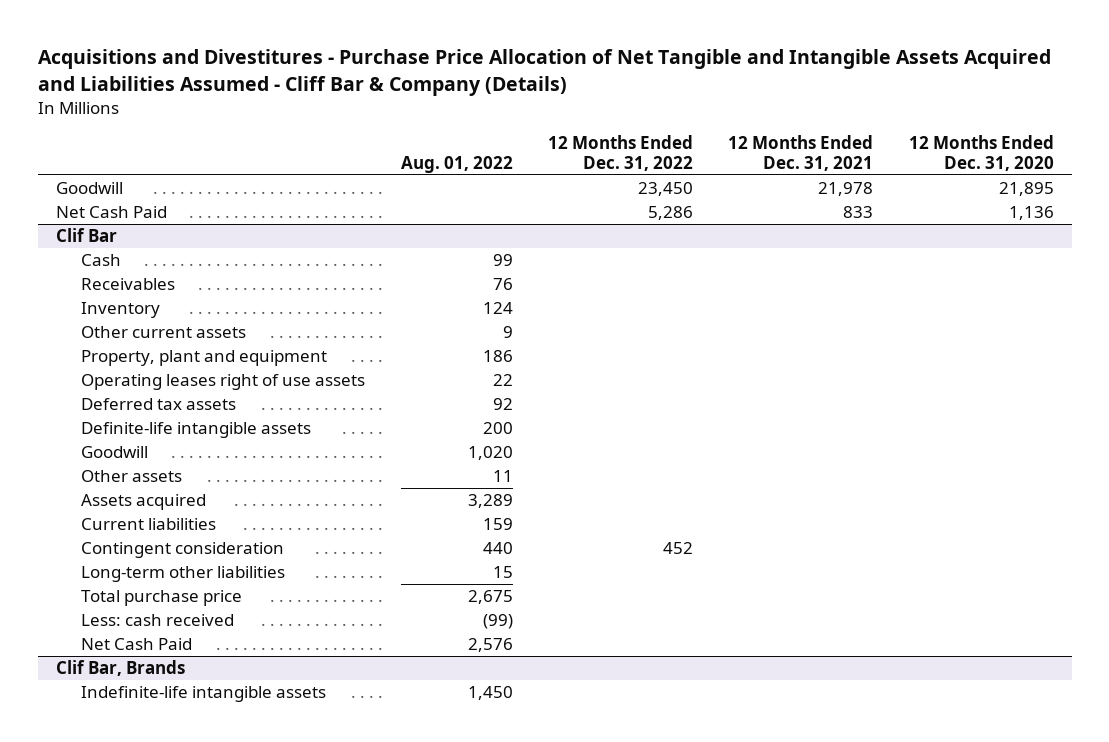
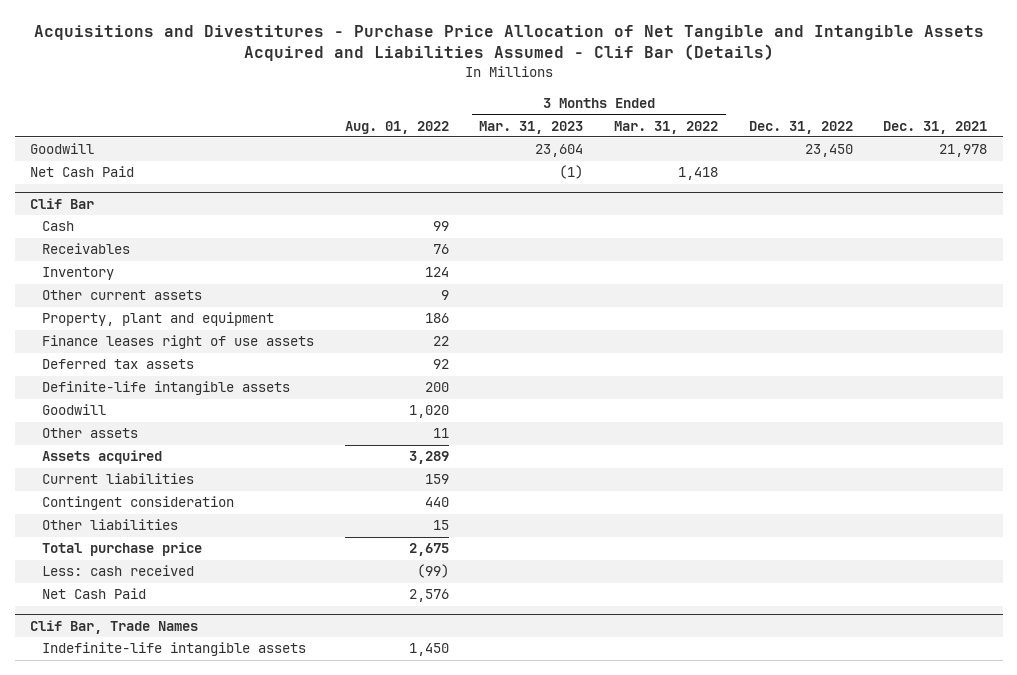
- Acquisitions and Divestitures - Purchase Price Allocation of Net Tangible and Intangible Assets Acquired and Liabilities Assumed - Cliff Bar & Company (Details)
+ Acquisitions and Divestitures - Purchase Price Allocation of Net Tangible and Intangible Assets Acquired and Liabilities Assumed - Clif Bar (Details)
- | Aug. 01, 2022 | 12 Months Ended Dec. 31, 2022 | 12 Months Ended Dec. 31, 2021 | 12 Months Ended Dec. 31, 2020
+ | Aug. 01, 2022 | 3 Months Ended Mar. 31, 2023 | 3 Months Ended Mar. 31, 2022 | Dec. 31, 2022 | Dec. 31, 2021
@ Clif Bar
- Operating leases right of use assets | 22 | | |
+ Finance leases right of use assets | 22 | | | |
- Long-term other liabilities | 15 | | |
+ Other liabilities | 15 | | | |
- Clif Bar, Brands
+ Clif Bar, Trade Names

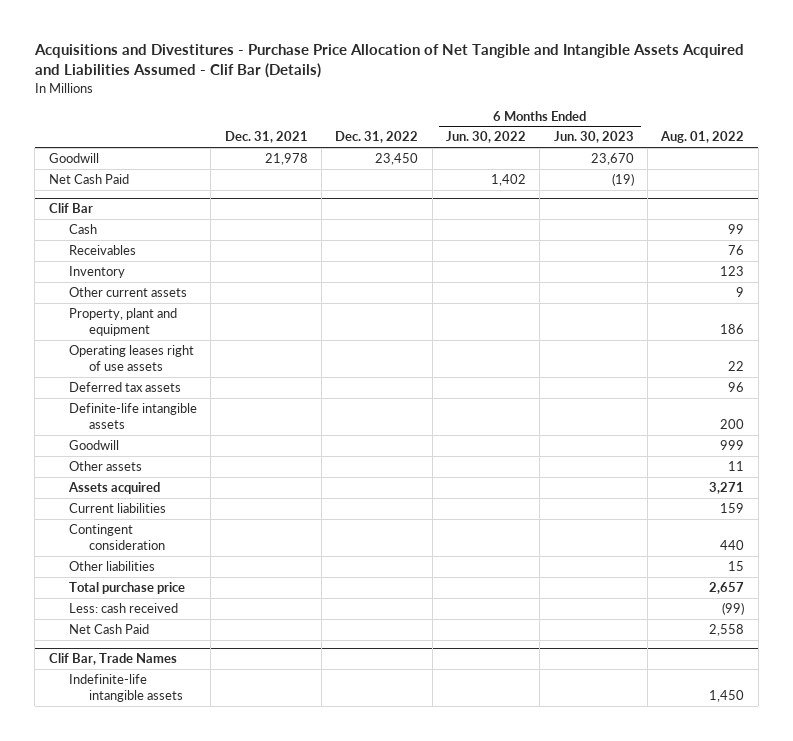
- | Aug. 01, 2022 | 3 Months Ended Mar. 31, 2023 | 3 Months Ended Mar. 31, 2022 | Dec. 31, 2022 | Dec. 31, 2021
+ | Dec. 31, 2021 | Dec. 31, 2022 | 6 Months Ended Jun. 30, 2022 | 6 Months Ended Jun. 30, 2023 | Aug. 01, 2022
@ Clif Bar
- Inventory | 124 | | | |
+ Inventory | | | | | 123
- Finance leases right of use assets | 22 | | | |
- Deferred tax assets | 92 | | | |
+ Operating leases right of use assets | | | | | 22
+ Deferred tax assets | | | | | 96
- Goodwill | 1,020 | | | |
+ Goodwill | | | | | 999
- Assets acquired | 3,289 | | | |
+ Assets acquired | | | | | 3,271
- Total purchase price | 2,675 | | | |
+ Total purchase price | | | | | 2,657
- Net Cash Paid | 2,576 | | | |
+ Net Cash Paid | | | | | 2,558

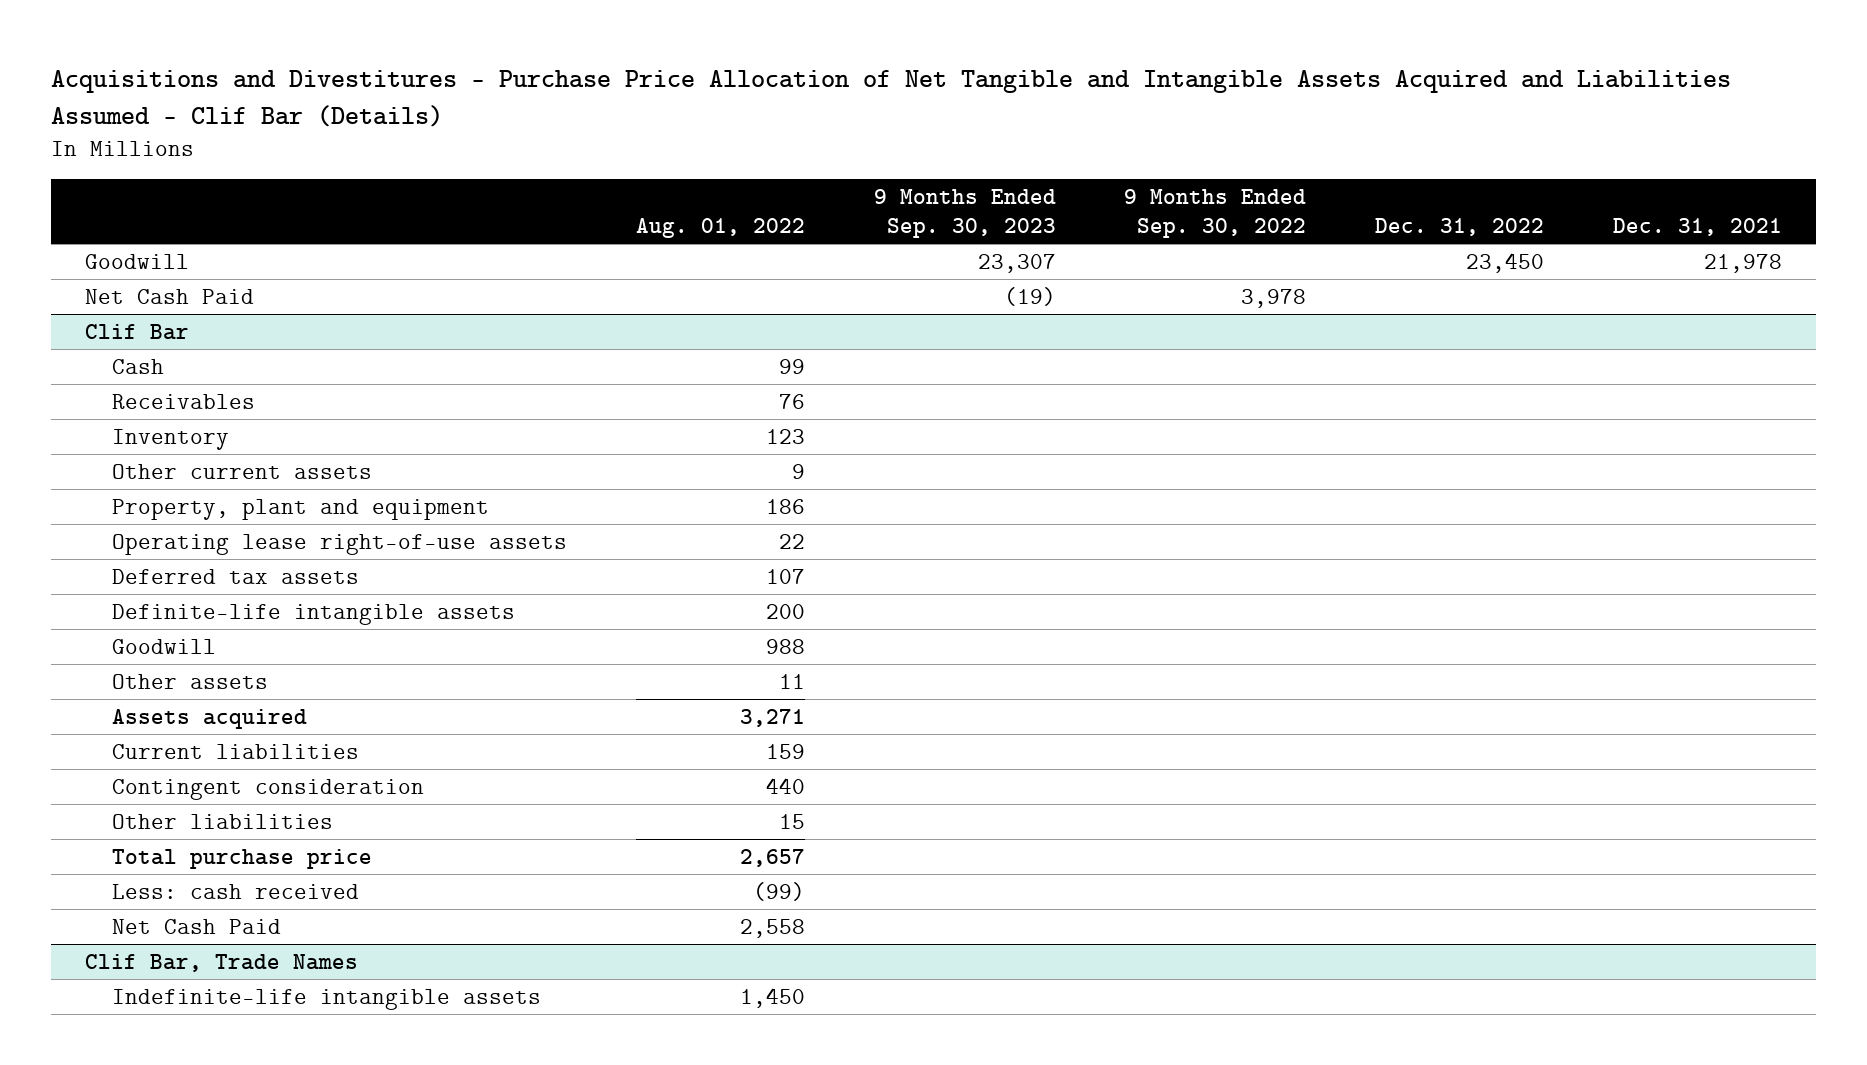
- | Dec. 31, 2021 | Dec. 31, 2022 | 6 Months Ended Jun. 30, 2022 | 6 Months Ended Jun. 30, 2023 | Aug. 01, 2022
+ | Aug. 01, 2022 | 9 Months Ended Sep. 30, 2023 | 9 Months Ended Sep. 30, 2022 | Dec. 31, 2022 | Dec. 31, 2021
@ Clif Bar
- Operating leases right of use assets | | | | | 22
- Deferred tax assets | | | | | 96
+ Operating lease right-of-use assets | 22 | | | |
+ Deferred tax assets | 107 | | | |
- Goodwill | | | | | 999
+ Goodwill | 988 | | | |

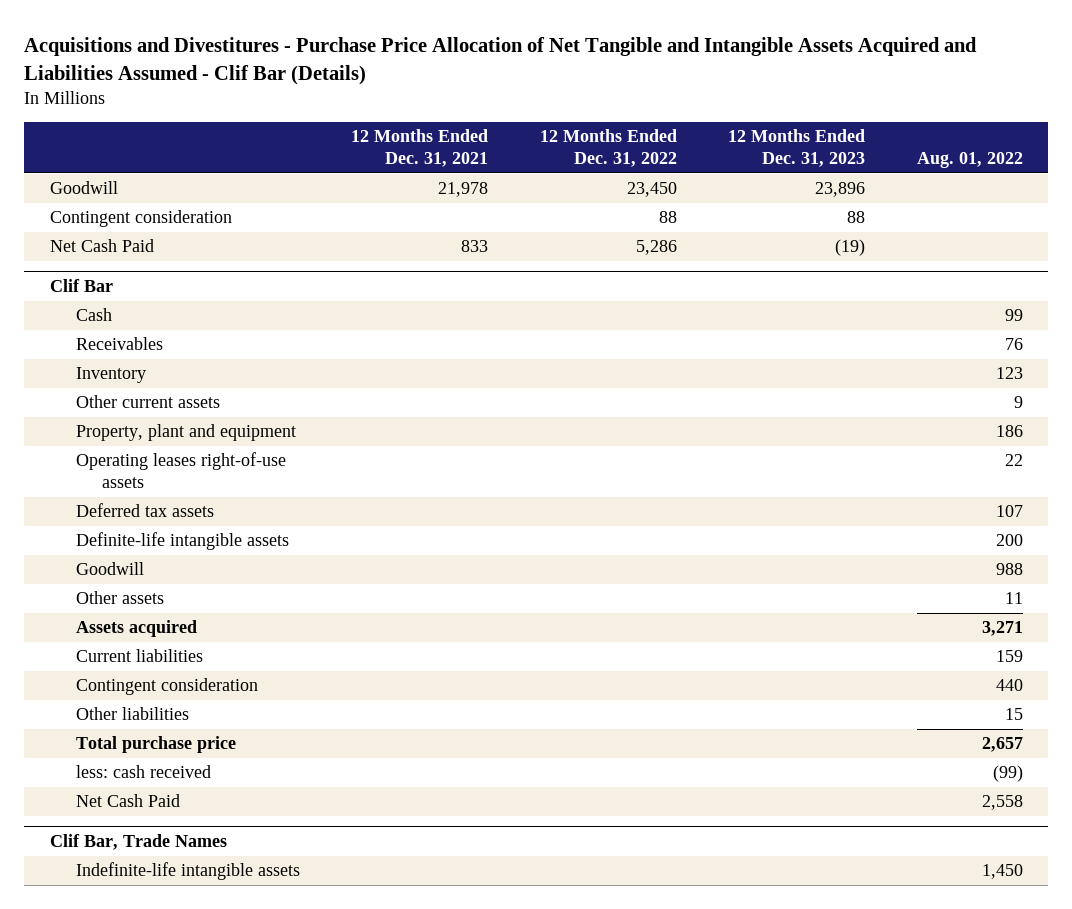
- | Aug. 01, 2022 | 9 Months Ended Sep. 30, 2023 | 9 Months Ended Sep. 30, 2022 | Dec. 31, 2022 | Dec. 31, 2021
+ | 12 Months Ended Dec. 31, 2021 | 12 Months Ended Dec. 31, 2022 | 12 Months Ended Dec. 31, 2023 | Aug. 01, 2022
+ Contingent consideration | | 88 | 88 |
@ Clif Bar
- Operating lease right-of-use assets | 22 | | | |
+ Operating leases right-of-use assets | | | | 22
- Less: cash received | (99) | | | |
+ less: cash received | | | | (99)

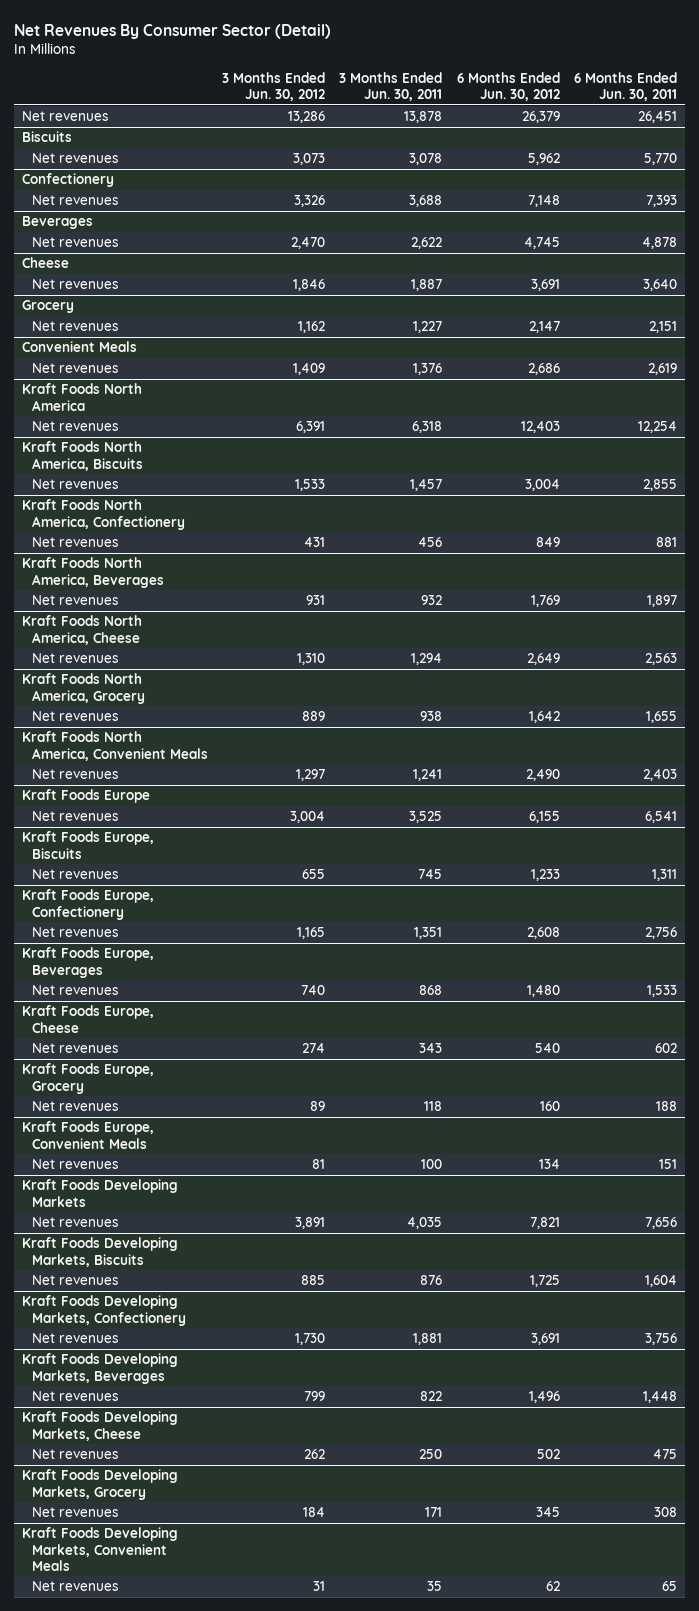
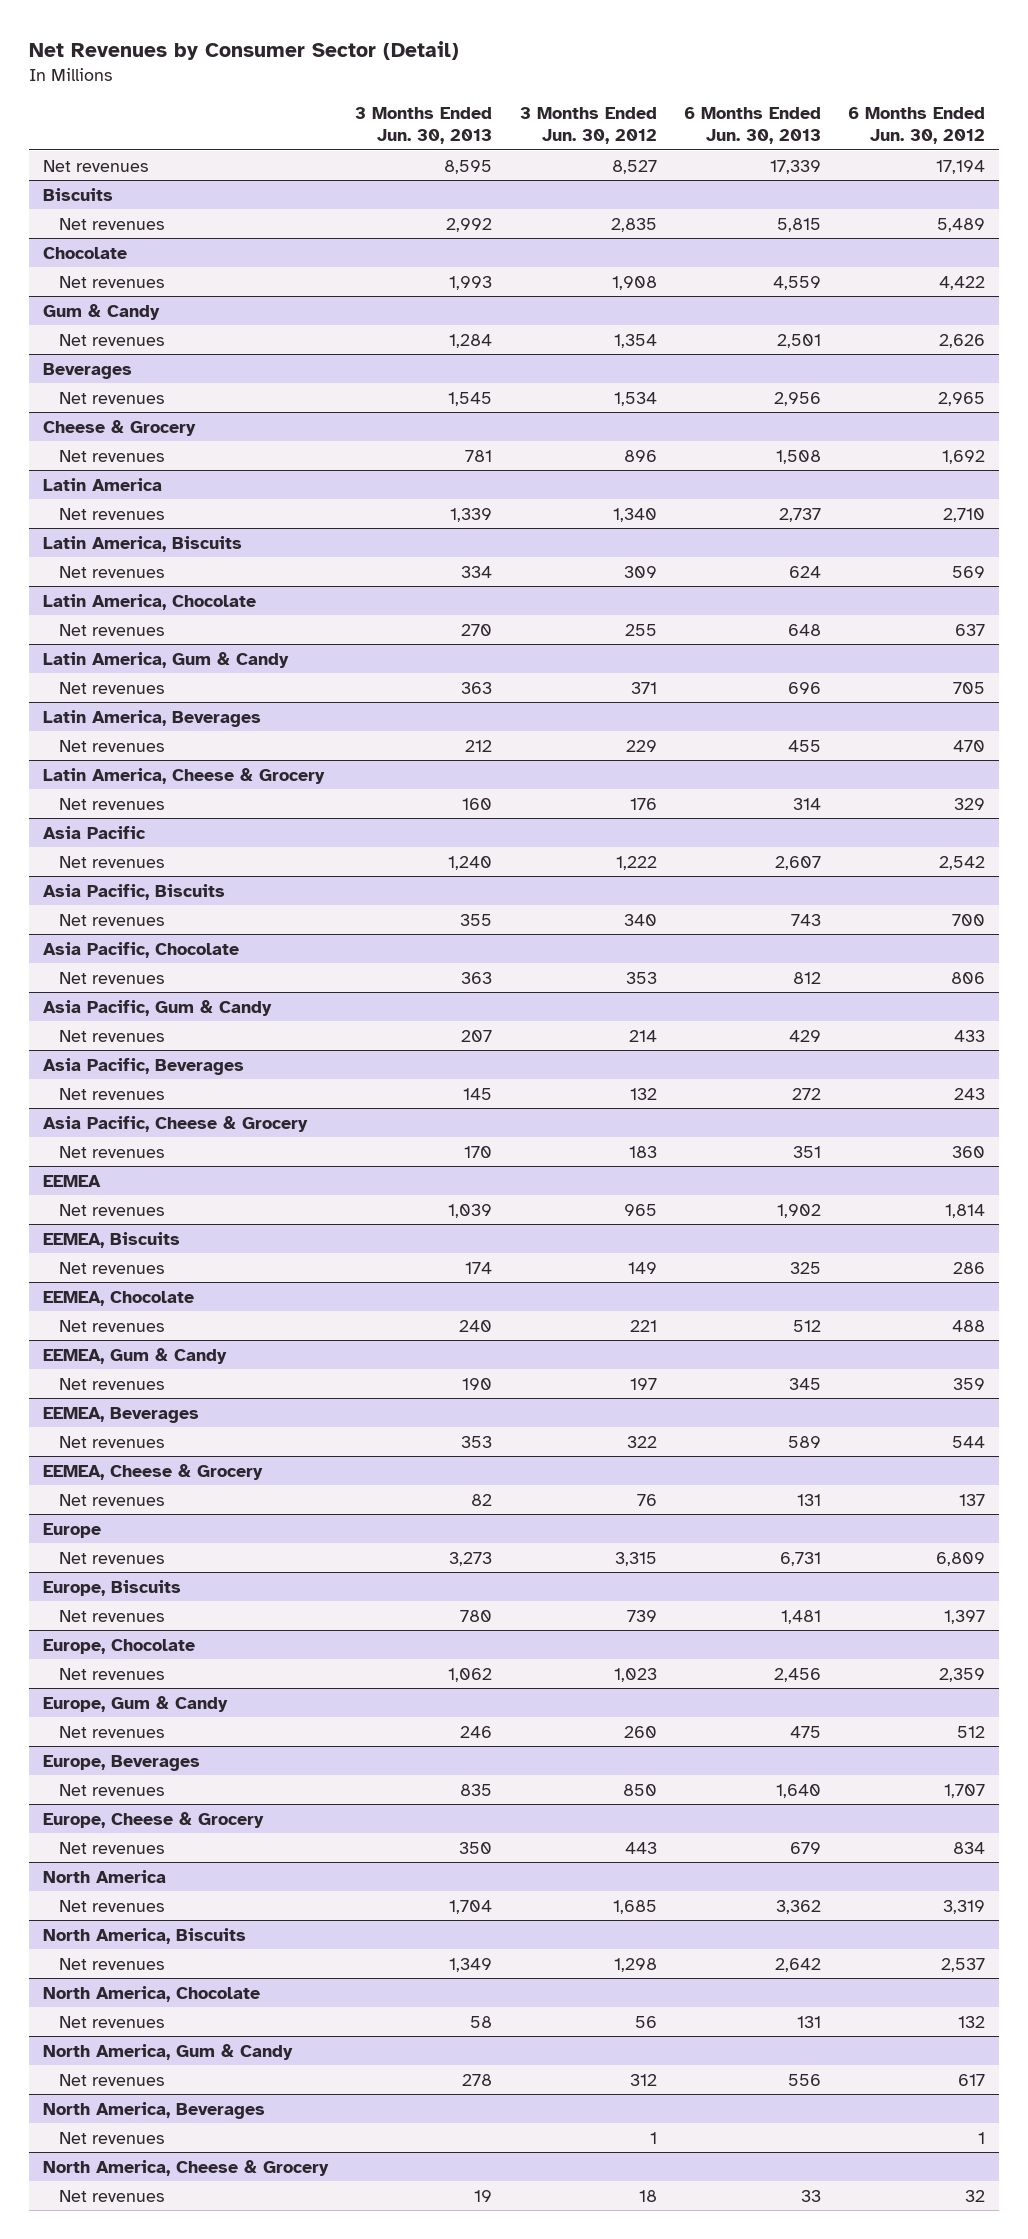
- Net Revenues By Consumer Sector (Detail)
+ Net Revenues by Consumer Sector (Detail)
- | 3 Months Ended Jun. 30, 2012 | 3 Months Ended Jun. 30, 2011 | 6 Months Ended Jun. 30, 2012 | 6 Months Ended Jun. 30, 2011
+ | 3 Months Ended Jun. 30, 2013 | 3 Months Ended Jun. 30, 2012 | 6 Months Ended Jun. 30, 2013 | 6 Months Ended Jun. 30, 2012
- Net revenues | 13,286 | 13,878 | 26,379 | 26,451
+ Net revenues | 8,595 | 8,527 | 17,339 | 17,194
@ Biscuits
- Net revenues | 3,073 | 3,078 | 5,962 | 5,770
- Confectionery
- Net revenues | 3,326 | 3,688 | 7,148 | 7,393
@ Biscuits
+ Net revenues | 2,992 | 2,835 | 5,815 | 5,489
+ Chocolate
+ Net revenues | 1,993 | 1,908 | 4,559 | 4,422
+ Gum & Candy
+ Net revenues | 1,284 | 1,354 | 2,501 | 2,626
@ Beverages
- Net revenues | 2,470 | 2,622 | 4,745 | 4,878
- Cheese
- Net revenues | 1,846 | 1,887 | 3,691 | 3,640
- Grocery
- Net revenues | 1,162 | 1,227 | 2,147 | 2,151
- Convenient Meals
- Net revenues | 1,409 | 1,376 | 2,686 | 2,619
- Kraft Foods North America
- Net revenues | 6,391 | 6,318 | 12,403 | 12,254
- Kraft Foods North America, Biscuits
- Net revenues | 1,533 | 1,457 | 3,004 | 2,855
- Kraft Foods North America, Confectionery
- Net revenues | 431 | 456 | 849 | 881
- Kraft Foods North America, Beverages
- Net revenues | 931 | 932 | 1,769 | 1,897
- Kraft Foods North America, Cheese
- Net revenues | 1,310 | 1,294 | 2,649 | 2,563
- Kraft Foods North America, Grocery
- Net revenues | 889 | 938 | 1,642 | 1,655
- Kraft Foods North America, Convenient Meals
- Net revenues | 1,297 | 1,241 | 2,490 | 2,403
- Kraft Foods Europe
- Net revenues | 3,004 | 3,525 | 6,155 | 6,541
- Kraft Foods Europe, Biscuits
- Net revenues | 655 | 745 | 1,233 | 1,311
- Kraft Foods Europe, Confectionery
- Net revenues | 1,165 | 1,351 | 2,608 | 2,756
- Kraft Foods Europe, Beverages
- Net revenues | 740 | 868 | 1,480 | 1,533
- Kraft Foods Europe, Cheese
- Net revenues | 274 | 343 | 540 | 602
- Kraft Foods Europe, Grocery
- Net revenues | 89 | 118 | 160 | 188
- Kraft Foods Europe, Convenient Meals
- Net revenues | 81 | 100 | 134 | 151
- Kraft Foods Developing Markets
- Net revenues | 3,891 | 4,035 | 7,821 | 7,656
- Kraft Foods Developing Markets, Biscuits
- Net revenues | 885 | 876 | 1,725 | 1,604
- Kraft Foods Developing Markets, Confectionery
- Net revenues | 1,730 | 1,881 | 3,691 | 3,756
- Kraft Foods Developing Markets, Beverages
- Net revenues | 799 | 822 | 1,496 | 1,448
- Kraft Foods Developing Markets, Cheese
- Net revenues | 262 | 250 | 502 | 475
- Kraft Foods Developing Markets, Grocery
- Net revenues | 184 | 171 | 345 | 308
- Kraft Foods Developing Markets, Convenient Meals
- Net revenues | 31 | 35 | 62 | 65
@ Beverages
+ Net revenues | 1,545 | 1,534 | 2,956 | 2,965
+ Cheese & Grocery
+ Net revenues | 781 | 896 | 1,508 | 1,692
+ Latin America
+ Net revenues | 1,339 | 1,340 | 2,737 | 2,710
+ Latin America, Biscuits
+ Net revenues | 334 | 309 | 624 | 569
+ Latin America, Chocolate
+ Net revenues | 270 | 255 | 648 | 637
+ Latin America, Gum & Candy
+ Net revenues | 363 | 371 | 696 | 705
+ Latin America, Beverages
+ Net revenues | 212 | 229 | 455 | 470
+ Latin America, Cheese & Grocery
+ Net revenues | 160 | 176 | 314 | 329
+ Asia Pacific
+ Net revenues | 1,240 | 1,222 | 2,607 | 2,542
+ Asia Pacific, Biscuits
+ Net revenues | 355 | 340 | 743 | 700
+ Asia Pacific, Chocolate
+ Net revenues | 363 | 353 | 812 | 806
+ Asia Pacific, Gum & Candy
+ Net revenues | 207 | 214 | 429 | 433
+ Asia Pacific, Beverages
+ Net revenues | 145 | 132 | 272 | 243
+ Asia Pacific, Cheese & Grocery
+ Net revenues | 170 | 183 | 351 | 360
+ EEMEA
+ Net revenues | 1,039 | 965 | 1,902 | 1,814
+ EEMEA, Biscuits
+ Net revenues | 174 | 149 | 325 | 286
+ EEMEA, Chocolate
+ Net revenues | 240 | 221 | 512 | 488
+ EEMEA, Gum & Candy
+ Net revenues | 190 | 197 | 345 | 359
+ EEMEA, Beverages
+ Net revenues | 353 | 322 | 589 | 544
+ EEMEA, Cheese & Grocery
+ Net revenues | 82 | 76 | 131 | 137
+ Europe
+ Net revenues | 3,273 | 3,315 | 6,731 | 6,809
+ Europe, Biscuits
+ Net revenues | 780 | 739 | 1,481 | 1,397
+ Europe, Chocolate
+ Net revenues | 1,062 | 1,023 | 2,456 | 2,359
+ Europe, Gum & Candy
+ Net revenues | 246 | 260 | 475 | 512
+ Europe, Beverages
+ Net revenues | 835 | 850 | 1,640 | 1,707
+ Europe, Cheese & Grocery
+ Net revenues | 350 | 443 | 679 | 834
+ North America
+ Net revenues | 1,704 | 1,685 | 3,362 | 3,319
+ North America, Biscuits
+ Net revenues | 1,349 | 1,298 | 2,642 | 2,537
+ North America, Chocolate
+ Net revenues | 58 | 56 | 131 | 132
+ North America, Gum & Candy
+ Net revenues | 278 | 312 | 556 | 617
+ North America, Beverages
+ Net revenues | | 1 | | 1
+ North America, Cheese & Grocery
+ Net revenues | 19 | 18 | 33 | 32

